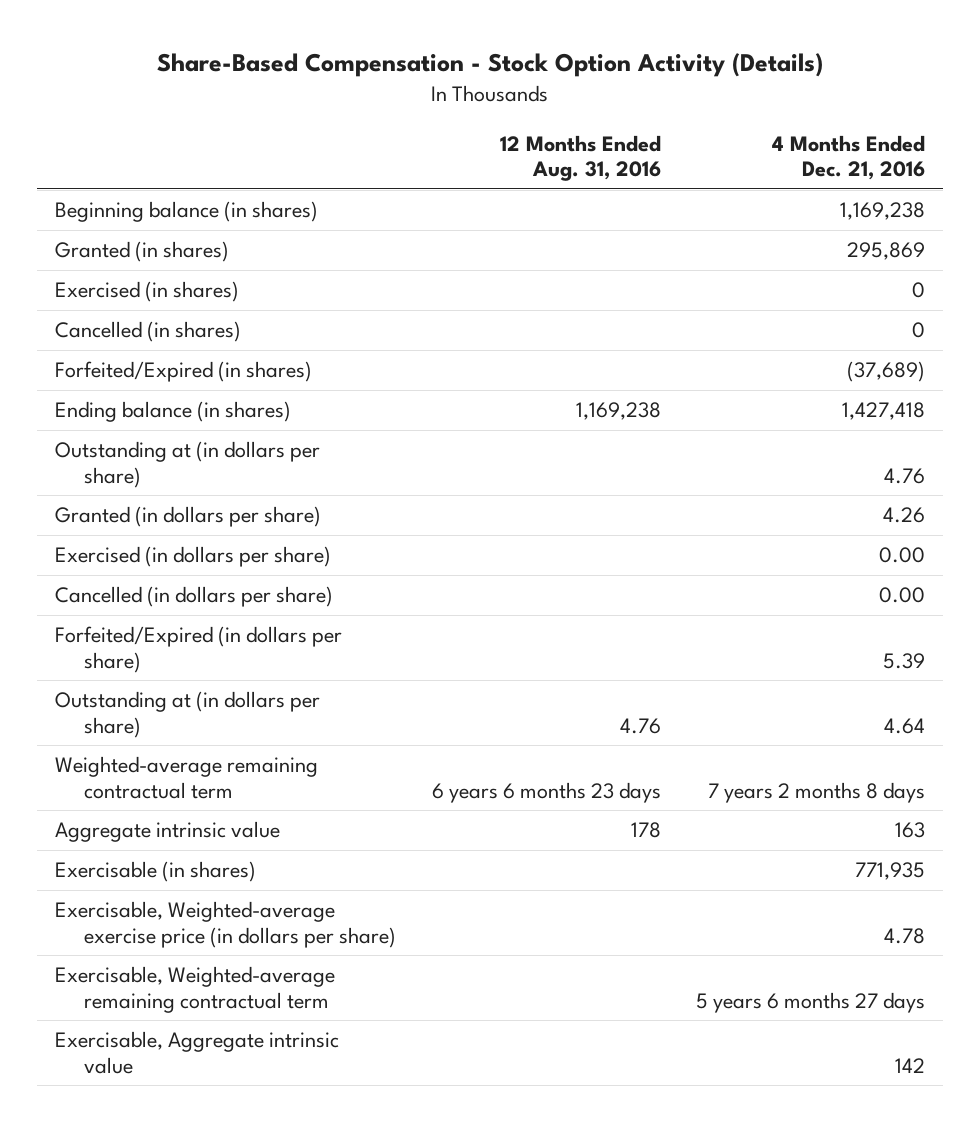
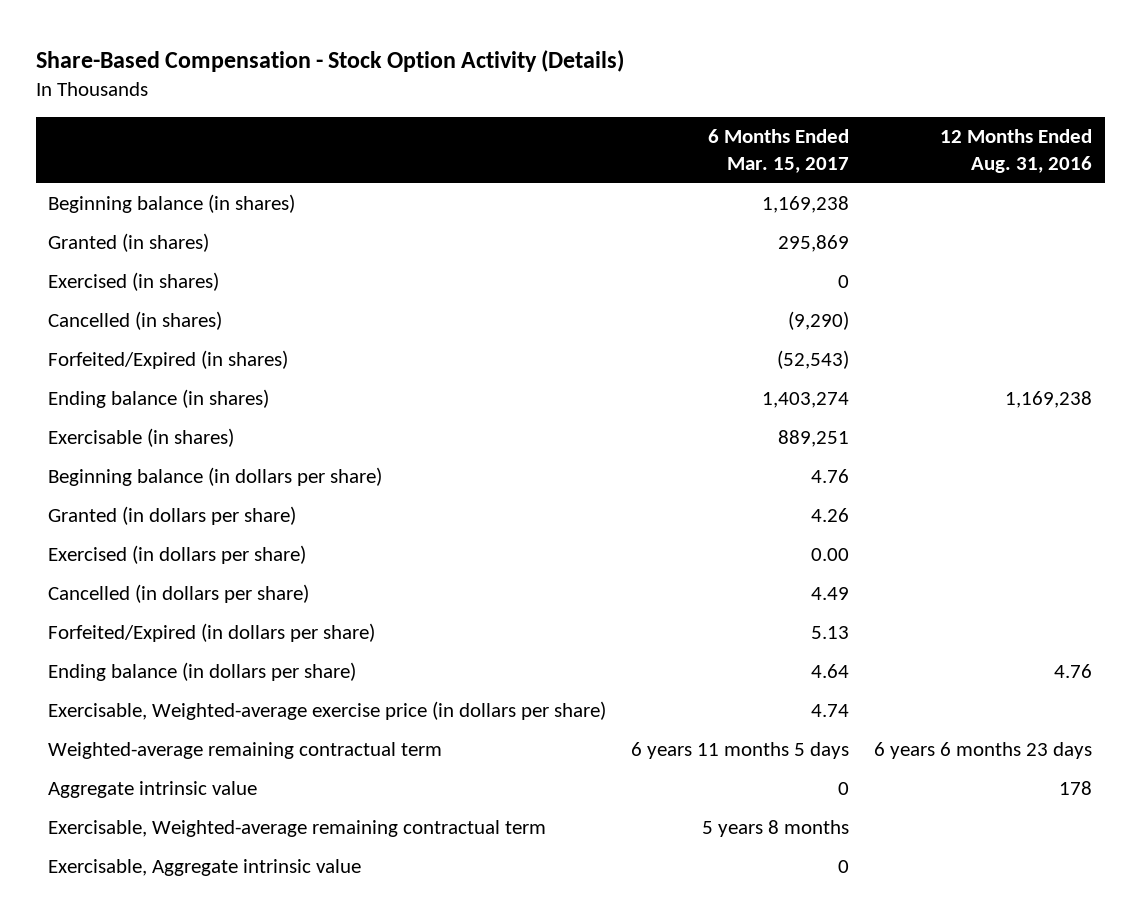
- | 12 Months Ended Aug. 31, 2016 | 4 Months Ended Dec. 21, 2016
+ | 6 Months Ended Mar. 15, 2017 | 12 Months Ended Aug. 31, 2016
- Outstanding at (in dollars per share) | | 4.76
moved up: Exercisable (in shares) | 889,251 |
+ Beginning balance (in dollars per share) | 4.76 |
- Outstanding at (in dollars per share) | 4.76 | 4.64
+ Ending balance (in dollars per share) | 4.64 | 4.76
moved up: Exercisable, Weighted-average exercise price (in dollars per share) | 4.74 |

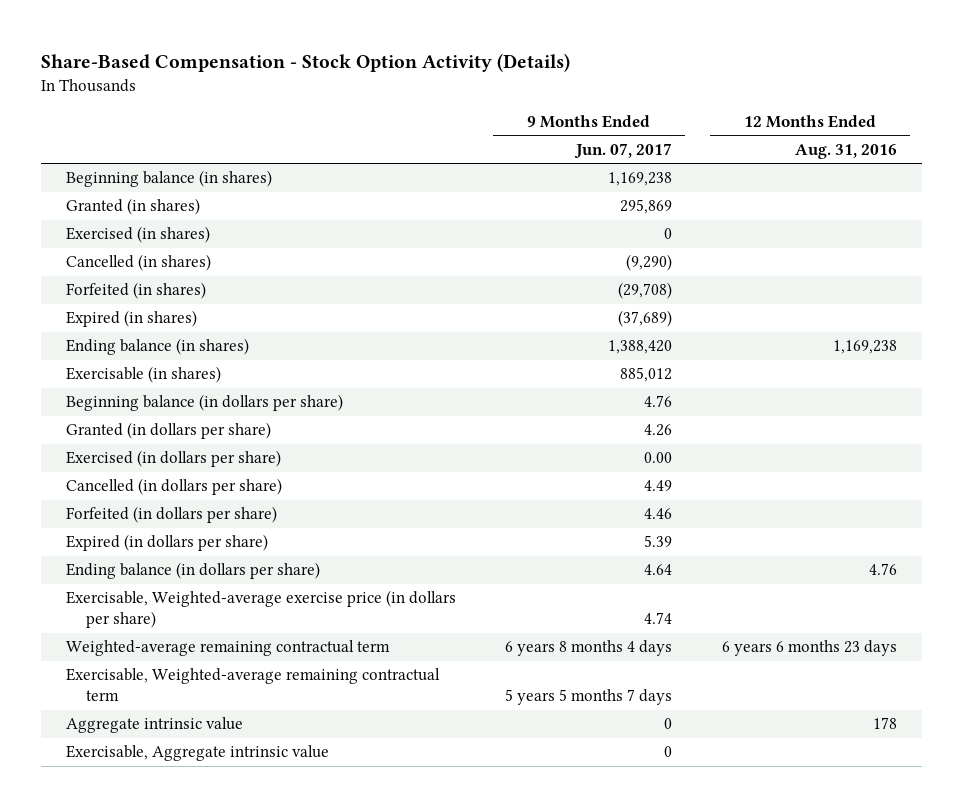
- | 6 Months Ended Mar. 15, 2017 | 12 Months Ended Aug. 31, 2016
+ | 9 Months Ended Jun. 07, 2017 | 12 Months Ended Aug. 31, 2016
- Forfeited/Expired (in shares) | (52,543) |
+ Forfeited (in shares) | (29,708) |
+ Expired (in shares) | (37,689) |
- Forfeited/Expired (in dollars per share) | 5.13 |
+ Forfeited (in dollars per share) | 4.46 |
+ Expired (in dollars per share) | 5.39 |
moved down: Aggregate intrinsic value | 0 | 178

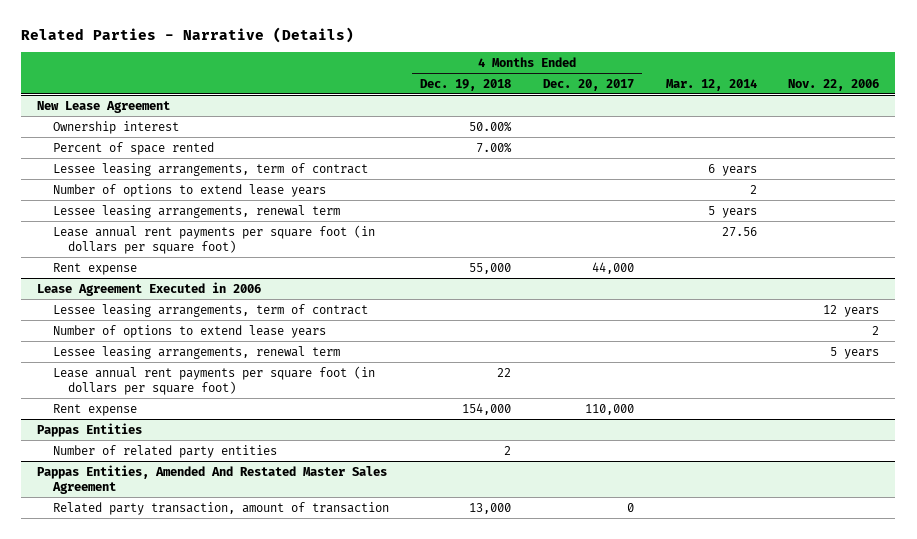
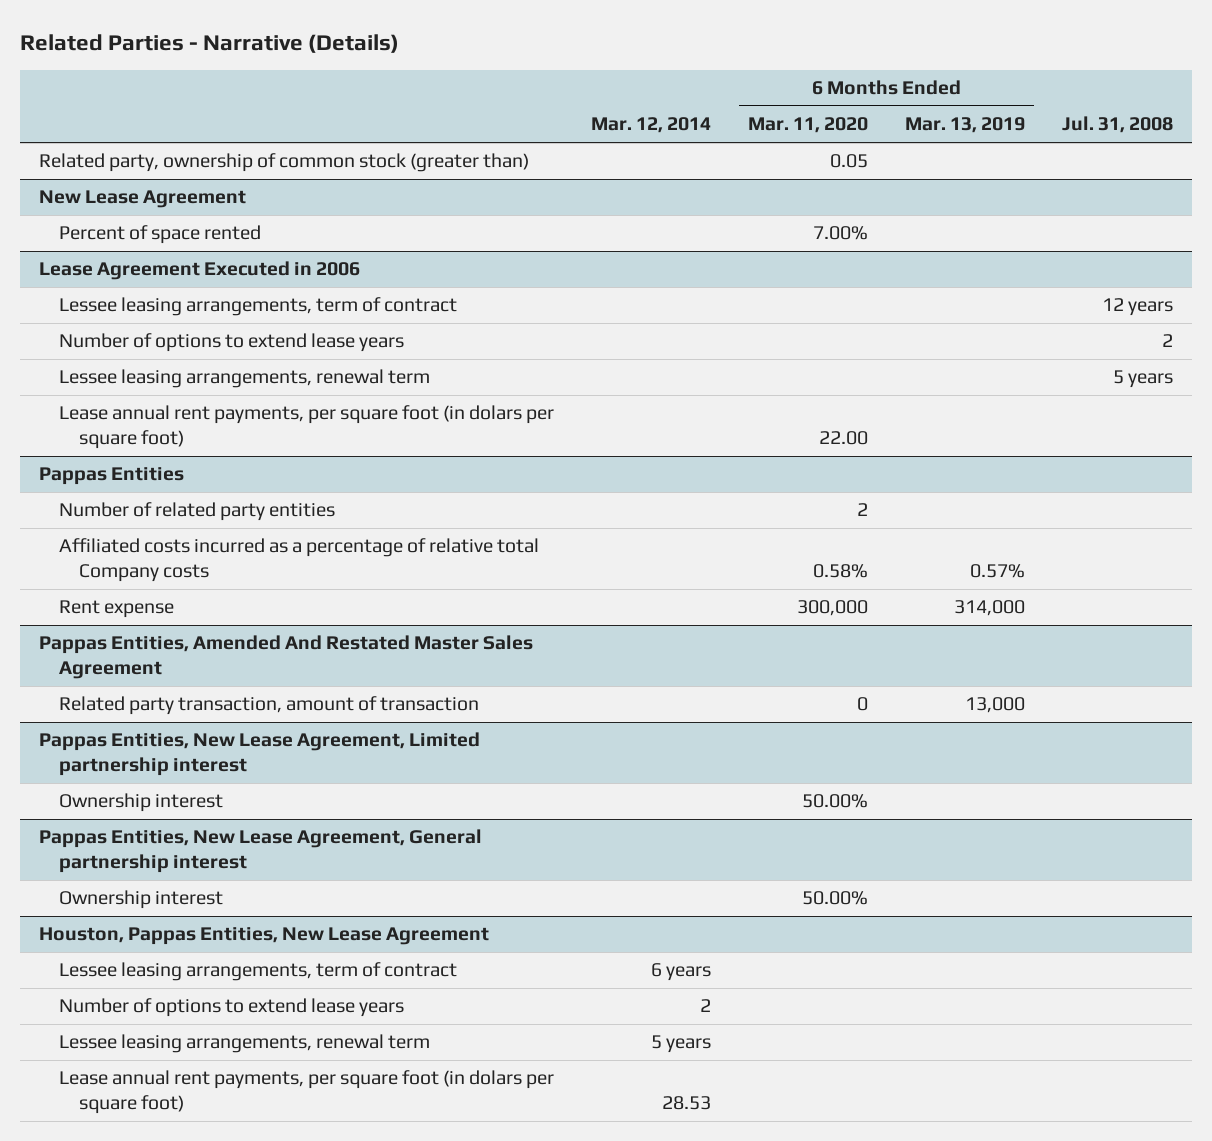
- | 4 Months Ended Dec. 19, 2018 | 4 Months Ended Dec. 20, 2017 | Mar. 12, 2014 | Nov. 22, 2006
+ | Mar. 12, 2014 | 6 Months Ended Mar. 11, 2020 | 6 Months Ended Mar. 13, 2019 | Jul. 31, 2008
+ Related party, ownership of common stock (greater than) | | 0.05 | |
@ New Lease Agreement
- Ownership interest | 50.00% | | |
- Lessee leasing arrangements, term of contract | | | 6 years |
- Number of options to extend lease years | | | 2 |
- Lessee leasing arrangements, renewal term | | | 5 years |
- Lease annual rent payments per square foot (in dollars per square foot) | | | 27.56 |
- Rent expense | 55,000 | 44,000 | |
@ Lease Agreement Executed in 2006
- Lease annual rent payments per square foot (in dollars per square foot) | 22 | | |
- Rent expense | 154,000 | 110,000 | |
+ Lease annual rent payments, per square foot (in dolars per square foot) | | 22.00 | |
@ Pappas Entities
+ Affiliated costs incurred as a percentage of relative total Company costs | | 0.58% | 0.57% |
+ Rent expense | | 300,000 | 314,000 |
+ Pappas Entities, New Lease Agreement, Limited partnership interest
+ Ownership interest | | 50.00% | |
+ Pappas Entities, New Lease Agreement, General partnership interest
+ Ownership interest | | 50.00% | |
+ Houston, Pappas Entities, New Lease Agreement
+ Lessee leasing arrangements, term of contract | 6 years | | |
+ Number of options to extend lease years | 2 | | |
+ Lessee leasing arrangements, renewal term | 5 years | | |
+ Lease annual rent payments, per square foot (in dolars per square foot) | 28.53 | | |

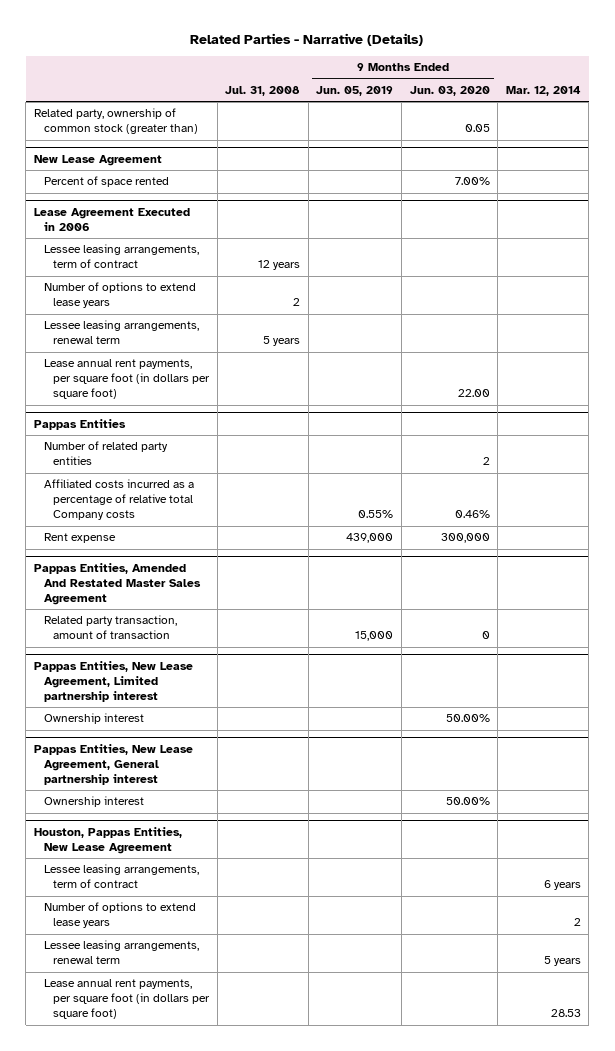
- | Mar. 12, 2014 | 6 Months Ended Mar. 11, 2020 | 6 Months Ended Mar. 13, 2019 | Jul. 31, 2008
+ | Jul. 31, 2008 | 9 Months Ended Jun. 05, 2019 | 9 Months Ended Jun. 03, 2020 | Mar. 12, 2014
@ Lease Agreement Executed in 2006
- Lease annual rent payments, per square foot (in dolars per square foot) | | 22.00 | |
+ Lease annual rent payments, per square foot (in dollars per square foot) | | | 22.00 |
@ Houston, Pappas Entities, New Lease Agreement
- Lease annual rent payments, per square foot (in dolars per square foot) | 28.53 | | |
+ Lease annual rent payments, per square foot (in dollars per square foot) | | | | 28.53

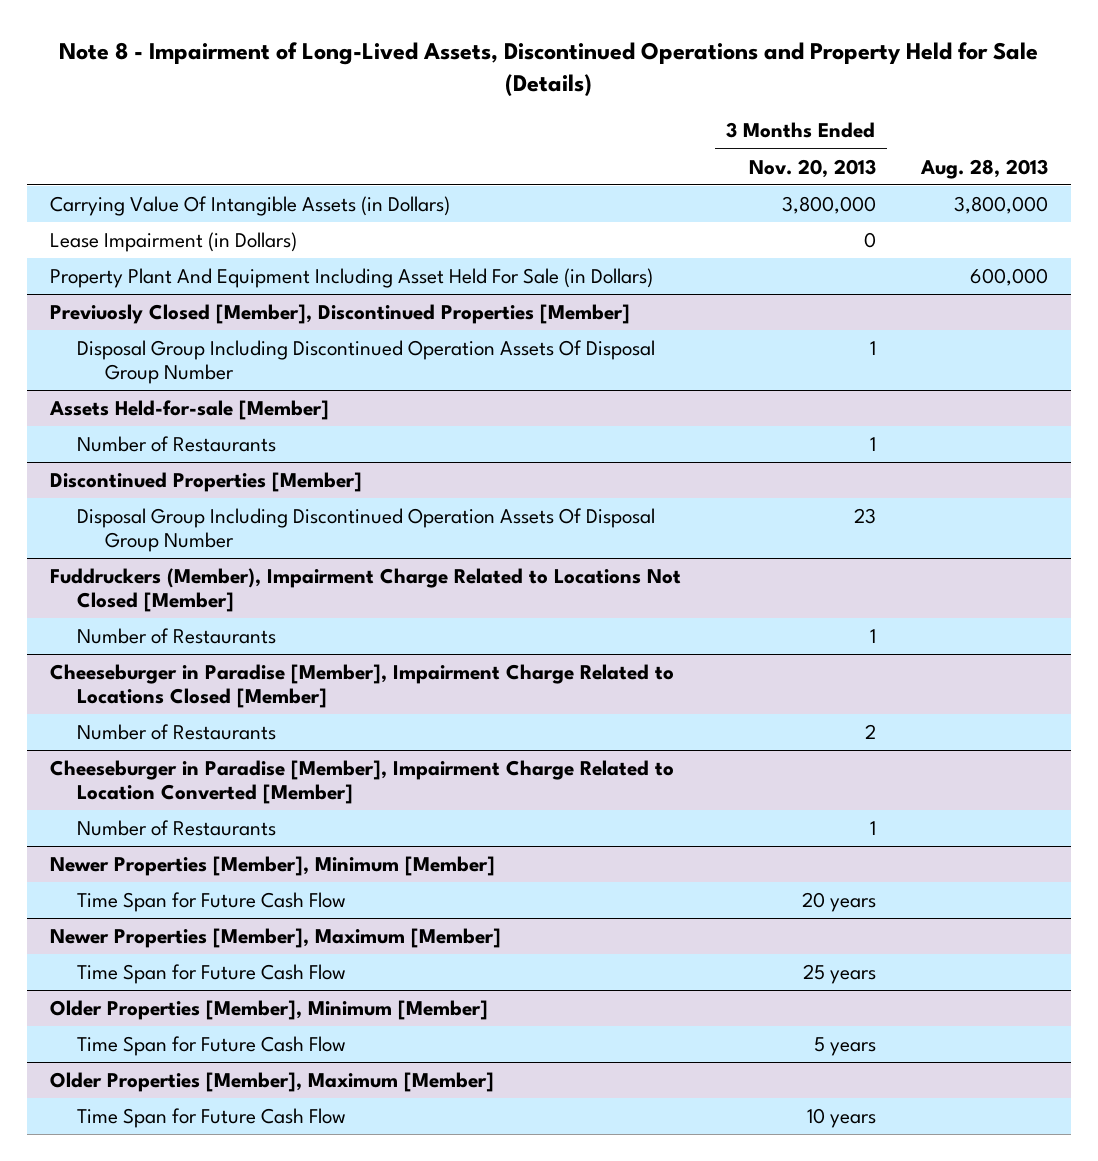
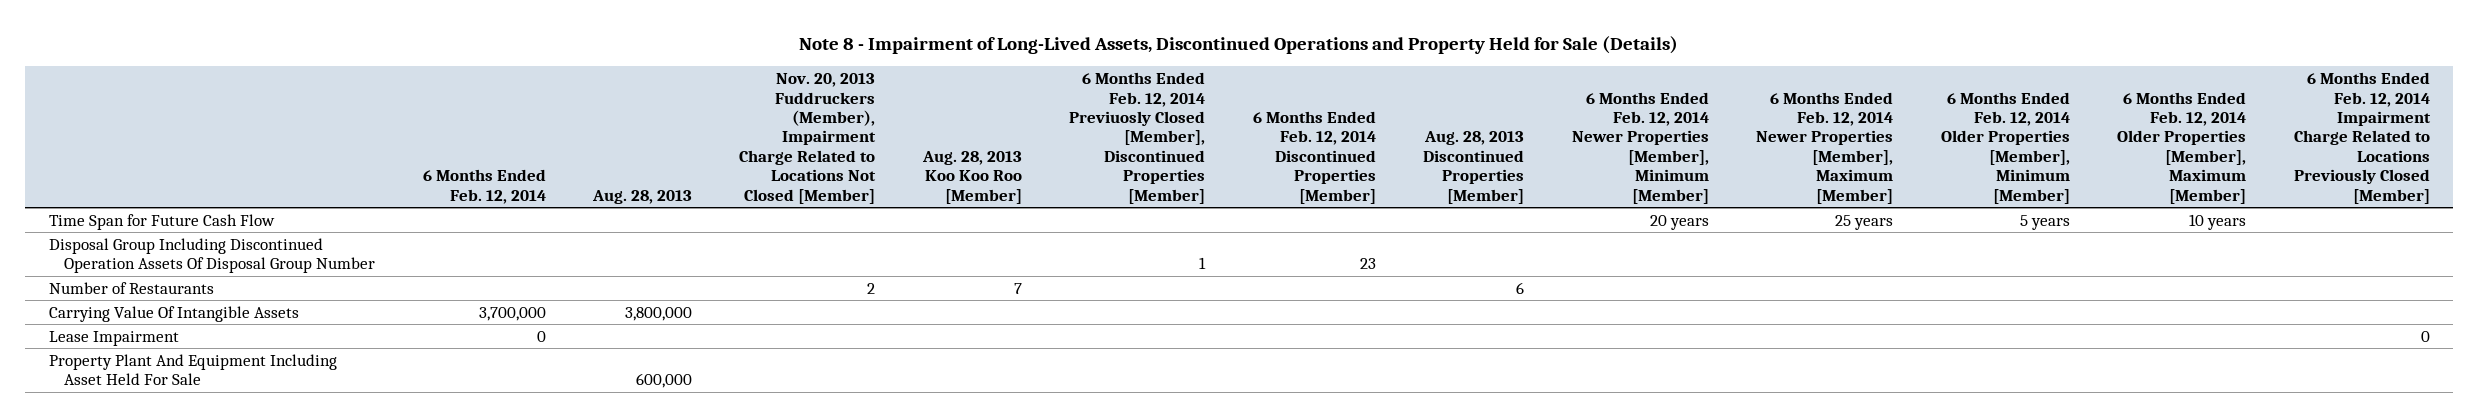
- | 3 Months Ended Nov. 20, 2013 | Aug. 28, 2013
+ | 6 Months Ended Feb. 12, 2014 | Aug. 28, 2013 | Nov. 20, 2013 Fuddruckers (Member), Impairment Charge Related to Locations Not Closed [Member] | Aug. 28, 2013 Koo Koo Roo [Member] | 6 Months Ended Feb. 12, 2014 Previuosly Closed [Member], Discontinued Properties [Member] | 6 Months Ended Feb. 12, 2014 Discontinued Properties [Member] | Aug. 28, 2013 Discontinued Properties [Member] | 6 Months Ended Feb. 12, 2014 Newer Properties [Member], Minimum [Member] | 6 Months Ended Feb. 12, 2014 Newer Properties [Member], Maximum [Member] | 6 Months Ended Feb. 12, 2014 Older Properties [Member], Minimum [Member] | 6 Months Ended Feb. 12, 2014 Older Properties [Member], Maximum [Member] | 6 Months Ended Feb. 12, 2014 Impairment Charge Related to Locations Previously Closed [Member]
- Carrying Value Of Intangible Assets (in Dollars) | 3,800,000 | 3,800,000
- Lease Impairment (in Dollars) | 0 |
- Property Plant And Equipment Including Asset Held For Sale (in Dollars) | | 600,000
- Previuosly Closed [Member], Discontinued Properties [Member]
- Disposal Group Including Discontinued Operation Assets Of Disposal Group Number | 1 |
- Assets Held-for-sale [Member]
- Number of Restaurants | 1 |
- Discontinued Properties [Member]
- Disposal Group Including Discontinued Operation Assets Of Disposal Group Number | 23 |
- Fuddruckers (Member), Impairment Charge Related to Locations Not Closed [Member]
- Number of Restaurants | 1 |
- Cheeseburger in Paradise [Member], Impairment Charge Related to Locations Closed [Member]
- Number of Restaurants | 2 |
- Cheeseburger in Paradise [Member], Impairment Charge Related to Location Converted [Member]
- Number of Restaurants | 1 |
- Newer Properties [Member], Minimum [Member]
- Time Span for Future Cash Flow | 20 years |
- Newer Properties [Member], Maximum [Member]
- Time Span for Future Cash Flow | 25 years |
- Older Properties [Member], Minimum [Member]
- Time Span for Future Cash Flow | 5 years |
- Older Properties [Member], Maximum [Member]
- Time Span for Future Cash Flow | 10 years |
+ Time Span for Future Cash Flow | | | | | | | | 20 years | 25 years | 5 years | 10 years |
+ Disposal Group Including Discontinued Operation Assets Of Disposal Group Number | | | | | 1 | 23 | | | | | |
+ Number of Restaurants | | | 2 | 7 | | | 6 | | | | |
+ Carrying Value Of Intangible Assets | 3,700,000 | 3,800,000 | | | | | | | | | |
+ Lease Impairment | 0 | | | | | | | | | | | 0
+ Property Plant And Equipment Including Asset Held For Sale | | 600,000 | | | | | | | | | |

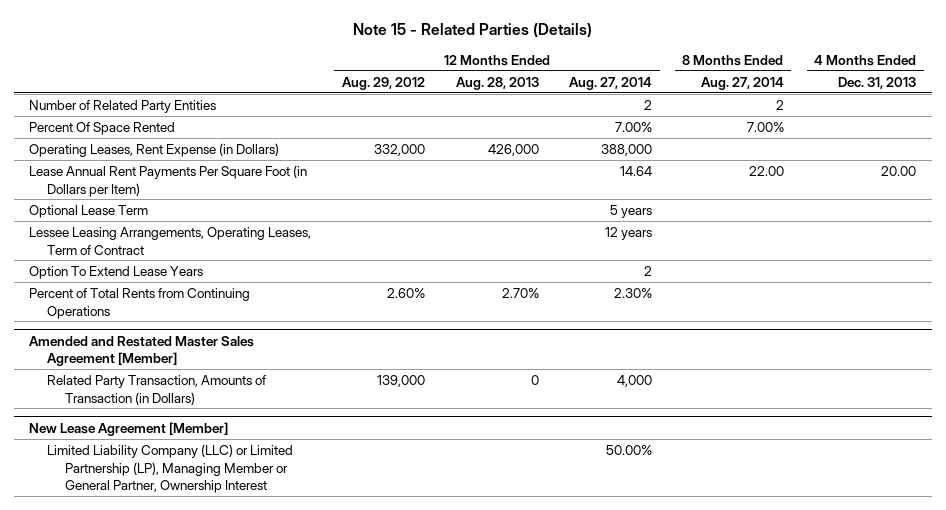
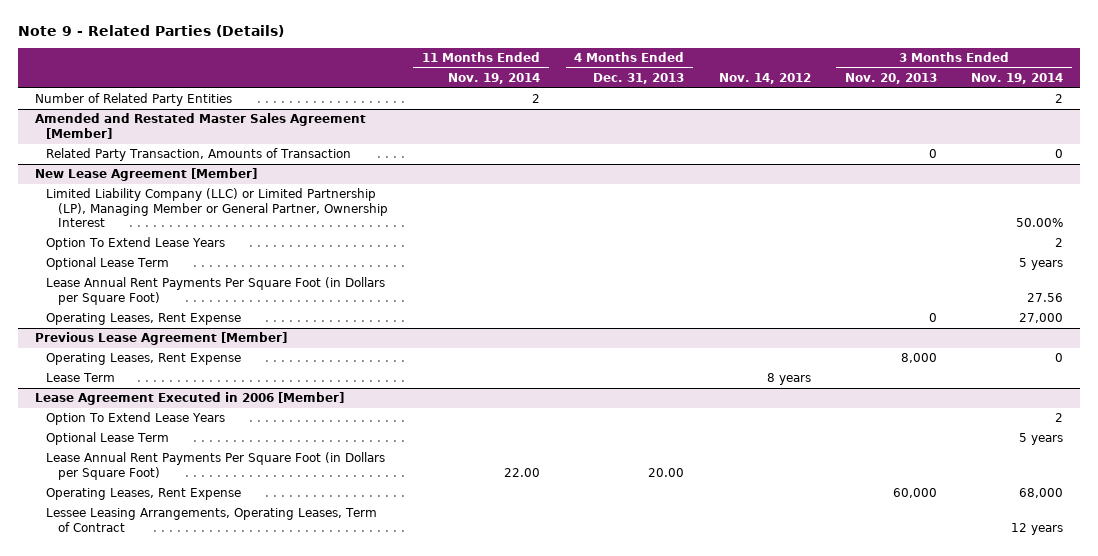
- Note 15 - Related Parties (Details)
+ Note 9 - Related Parties (Details)
- | 12 Months Ended Aug. 29, 2012 | 12 Months Ended Aug. 28, 2013 | 12 Months Ended Aug. 27, 2014 | 8 Months Ended Aug. 27, 2014 | 4 Months Ended Dec. 31, 2013
+ | 11 Months Ended Nov. 19, 2014 | 4 Months Ended Dec. 31, 2013 | Nov. 14, 2012 | 3 Months Ended Nov. 20, 2013 | 3 Months Ended Nov. 19, 2014
- Percent Of Space Rented | | | 7.00% | 7.00% |
- Operating Leases, Rent Expense (in Dollars) | 332,000 | 426,000 | 388,000 | |
- Lease Annual Rent Payments Per Square Foot (in Dollars per Item) | | | 14.64 | 22.00 | 20.00
- Optional Lease Term | | | 5 years | |
- Lessee Leasing Arrangements, Operating Leases, Term of Contract | | | 12 years | |
- Option To Extend Lease Years | | | 2 | |
- Percent of Total Rents from Continuing Operations | 2.60% | 2.70% | 2.30% | |
@ Amended and Restated Master Sales Agreement [Member]
- Related Party Transaction, Amounts of Transaction (in Dollars) | 139,000 | 0 | 4,000 | |
+ Related Party Transaction, Amounts of Transaction | | | | 0 | 0
@ New Lease Agreement [Member]
+ Option To Extend Lease Years | | | | | 2
+ Optional Lease Term | | | | | 5 years
+ Lease Annual Rent Payments Per Square Foot (in Dollars per Square Foot) | | | | | 27.56
+ Operating Leases, Rent Expense | | | | 0 | 27,000
+ Previous Lease Agreement [Member]
+ Operating Leases, Rent Expense | | | | 8,000 | 0
+ Lease Term | | | 8 years | |
+ Lease Agreement Executed in 2006 [Member]
+ Option To Extend Lease Years | | | | | 2
+ Optional Lease Term | | | | | 5 years
+ Lease Annual Rent Payments Per Square Foot (in Dollars per Square Foot) | 22.00 | 20.00 | | |
+ Operating Leases, Rent Expense | | | | 60,000 | 68,000
+ Lessee Leasing Arrangements, Operating Leases, Term of Contract | | | | | 12 years

